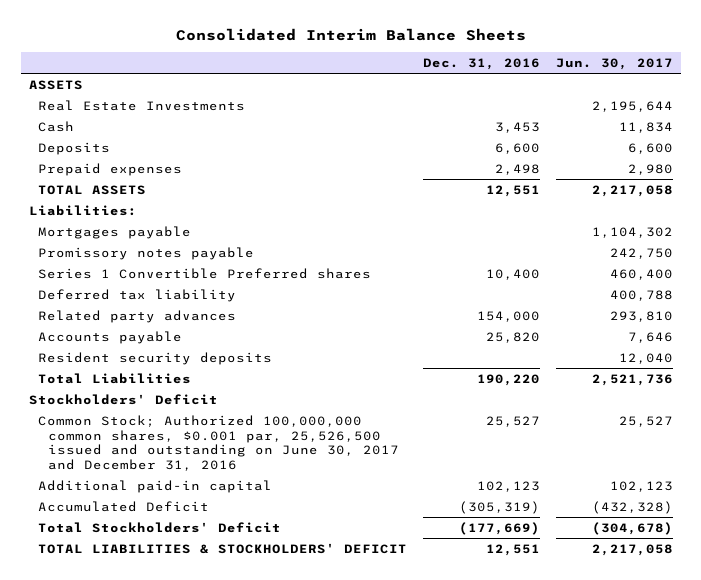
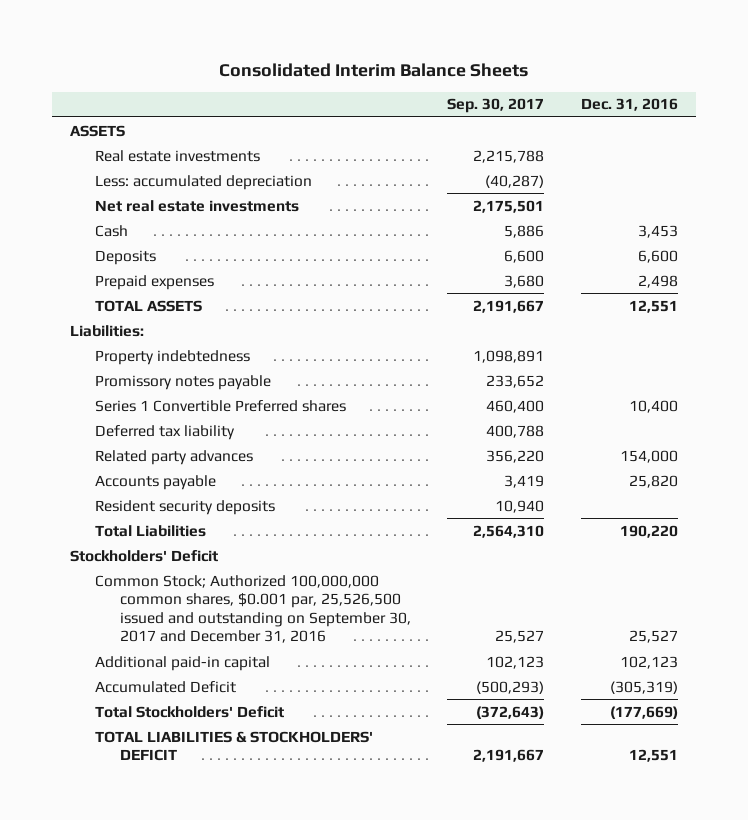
- | Dec. 31, 2016 | Jun. 30, 2017
+ | Sep. 30, 2017 | Dec. 31, 2016
- Real Estate Investments | | 2,195,644
+ Real estate investments | 2,215,788 |
+ Less: accumulated depreciation | (40,287) |
+ Net real estate investments | 2,175,501 |
- Mortgages payable | | 1,104,302
+ Property indebtedness | 1,098,891 |
- Common Stock; Authorized 100,000,000 common shares, $0.001 par, 25,526,500 issued and outstanding on June 30, 2017 and December 31, 2016 | 25,527 | 25,527
+ Common Stock; Authorized 100,000,000 common shares, $0.001 par, 25,526,500 issued and outstanding on September 30, 2017 and December 31, 2016 | 25,527 | 25,527

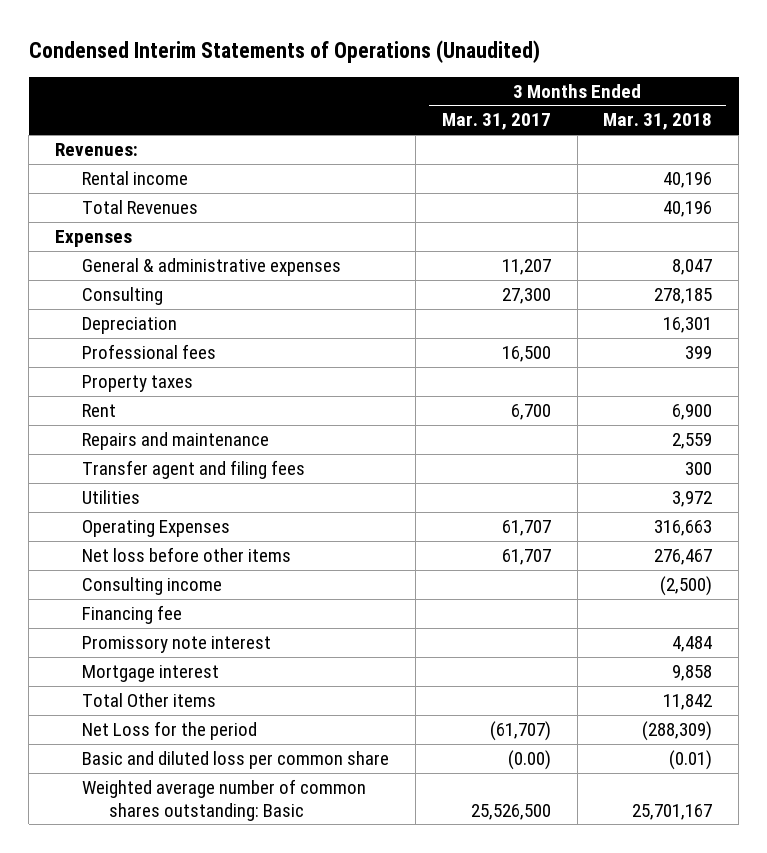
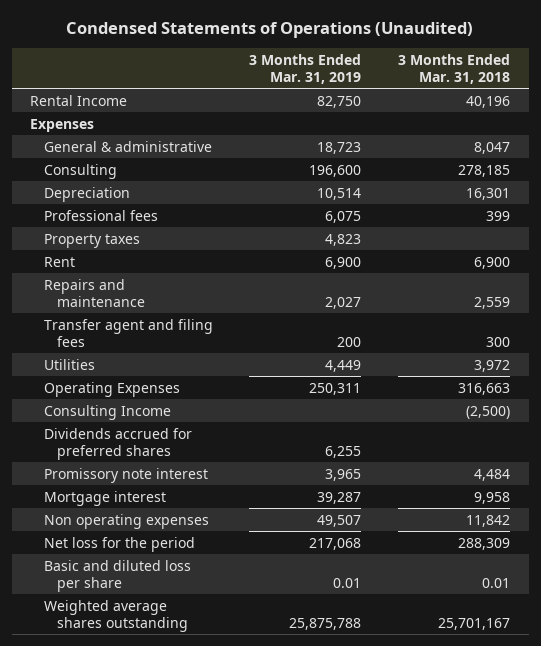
- Condensed Interim Statements of Operations (Unaudited)
+ Condensed Statements of Operations (Unaudited)
- | 3 Months Ended Mar. 31, 2017 | 3 Months Ended Mar. 31, 2018
+ | 3 Months Ended Mar. 31, 2019 | 3 Months Ended Mar. 31, 2018
- Revenues:
- Rental income | | 40,196
- Total Revenues | | 40,196
+ Rental Income | 82,750 | 40,196
- General & administrative expenses | 11,207 | 8,047
+ General & administrative | 18,723 | 8,047
- Net loss before other items | 61,707 | 276,467
- Consulting income | | (2,500)
- Financing fee
+ Consulting Income | | (2,500)
+ Dividends accrued for preferred shares | 6,255 |
- Mortgage interest | | 9,858
- Total Other items | | 11,842
- Net Loss for the period | (61,707) | (288,309)
- Basic and diluted loss per common share | (0.00) | (0.01)
- Weighted average number of common shares outstanding: Basic | 25,526,500 | 25,701,167
+ Mortgage interest | 39,287 | 9,958
+ Non operating expenses | 49,507 | 11,842
+ Net loss for the period | 217,068 | 288,309
+ Basic and diluted loss per share | 0.01 | 0.01
+ Weighted average shares outstanding | 25,875,788 | 25,701,167

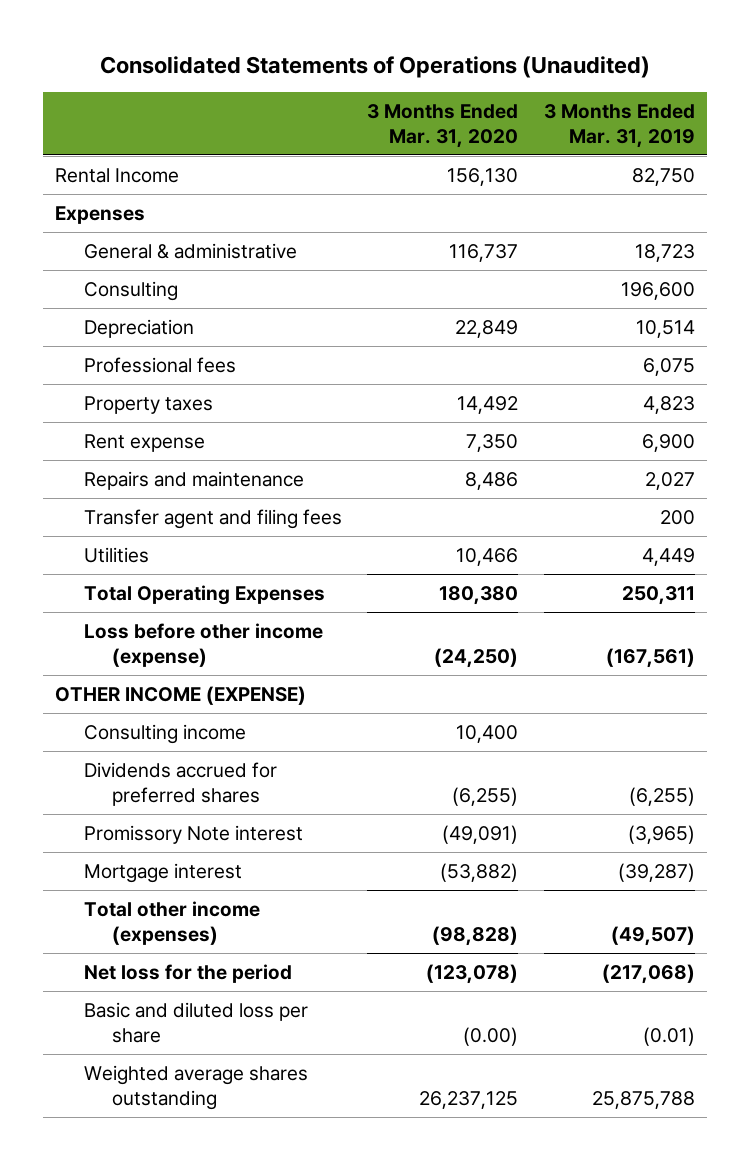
- Condensed Statements of Operations (Unaudited)
+ Consolidated Statements of Operations (Unaudited)
- | 3 Months Ended Mar. 31, 2019 | 3 Months Ended Mar. 31, 2018
+ | 3 Months Ended Mar. 31, 2020 | 3 Months Ended Mar. 31, 2019
- Rent | 6,900 | 6,900
+ Rent expense | 7,350 | 6,900
- Operating Expenses | 250,311 | 316,663
- Consulting Income | | (2,500)
- Dividends accrued for preferred shares | 6,255 |
- Promissory note interest | 3,965 | 4,484
- Mortgage interest | 39,287 | 9,958
- Non operating expenses | 49,507 | 11,842
- Net loss for the period | 217,068 | 288,309
- Basic and diluted loss per share | 0.01 | 0.01
+ Total Operating Expenses | 180,380 | 250,311
+ Loss before other income (expense) | (24,250) | (167,561)
+ OTHER INCOME (EXPENSE)
+ Consulting income | 10,400 |
+ Dividends accrued for preferred shares | (6,255) | (6,255)
+ Promissory Note interest | (49,091) | (3,965)
+ Mortgage interest | (53,882) | (39,287)
+ Total other income (expenses) | (98,828) | (49,507)
+ Net loss for the period | (123,078) | (217,068)
+ Basic and diluted loss per share | (0.00) | (0.01)

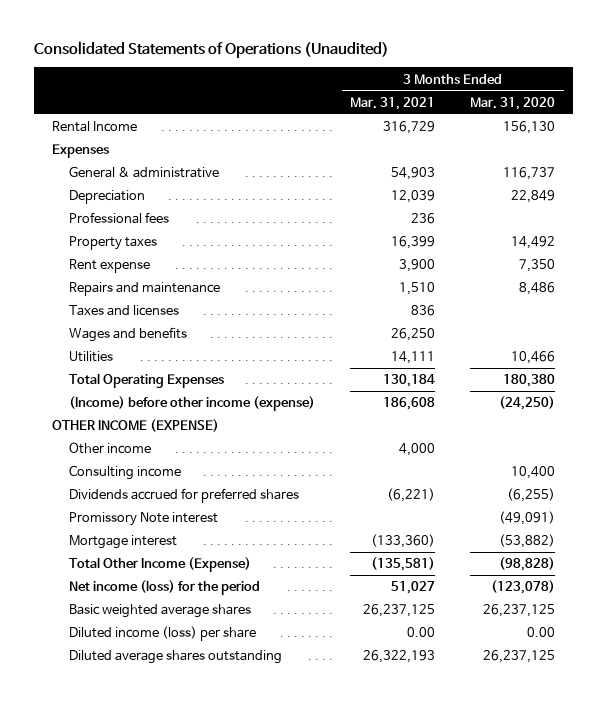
- | 3 Months Ended Mar. 31, 2020 | 3 Months Ended Mar. 31, 2019
+ | 3 Months Ended Mar. 31, 2021 | 3 Months Ended Mar. 31, 2020
- Consulting | | 196,600
- Transfer agent and filing fees | | 200
+ Taxes and licenses | 836 |
+ Wages and benefits | 26,250 |
- Loss before other income (expense) | (24,250) | (167,561)
+ (Income) before other income (expense) | 186,608 | (24,250)
+ Other income | 4,000 |
- Total other income (expenses) | (98,828) | (49,507)
- Net loss for the period | (123,078) | (217,068)
- Basic and diluted loss per share | (0.00) | (0.01)
- Weighted average shares outstanding | 26,237,125 | 25,875,788
+ Total Other Income (Expense) | (135,581) | (98,828)
+ Net income (loss) for the period | 51,027 | (123,078)
+ Basic weighted average shares | 26,237,125 | 26,237,125
+ Diluted income (loss) per share | 0.00 | 0.00
+ Diluted average shares outstanding | 26,322,193 | 26,237,125

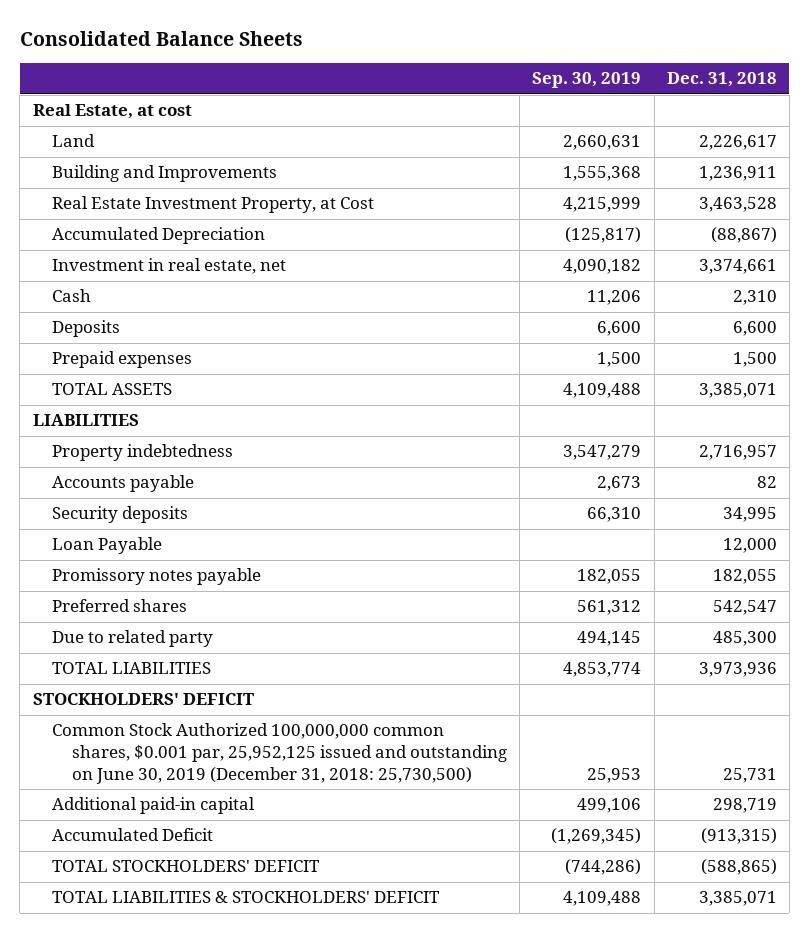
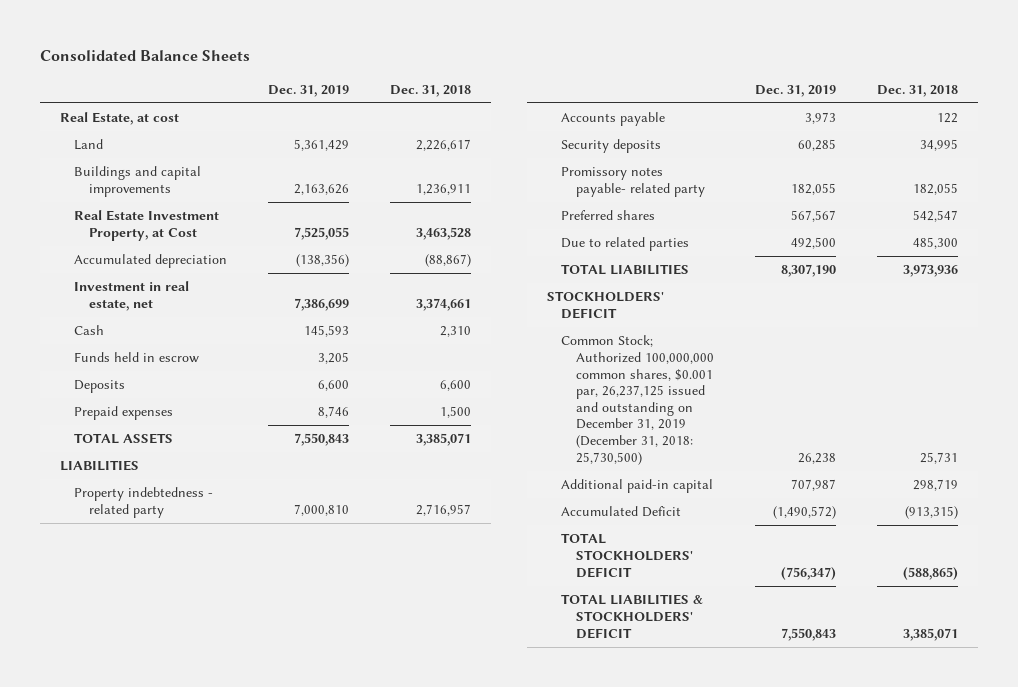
- | Sep. 30, 2019 | Dec. 31, 2018
+ | Dec. 31, 2019 | Dec. 31, 2018
- Building and Improvements | 1,555,368 | 1,236,911
+ Buildings and capital improvements | 2,163,626 | 1,236,911
- Accumulated Depreciation | (125,817) | (88,867)
+ Accumulated depreciation | (138,356) | (88,867)
+ Funds held in escrow | 3,205 |
- Property indebtedness | 3,547,279 | 2,716,957
- Accounts payable | 2,673 | 82
+ Property indebtedness - related party | 7,000,810 | 2,716,957
+ Accounts payable | 3,973 | 122
- Loan Payable | | 12,000
- Promissory notes payable | 182,055 | 182,055
+ Promissory notes payable- related party | 182,055 | 182,055
- Due to related party | 494,145 | 485,300
+ Due to related parties | 492,500 | 485,300
- Common Stock Authorized 100,000,000 common shares, $0.001 par, 25,952,125 issued and outstanding on June 30, 2019 (December 31, 2018: 25,730,500) | 25,953 | 25,731
+ Common Stock; Authorized 100,000,000 common shares, $0.001 par, 26,237,125 issued and outstanding on December 31, 2019 (December 31, 2018: 25,730,500) | 26,238 | 25,731

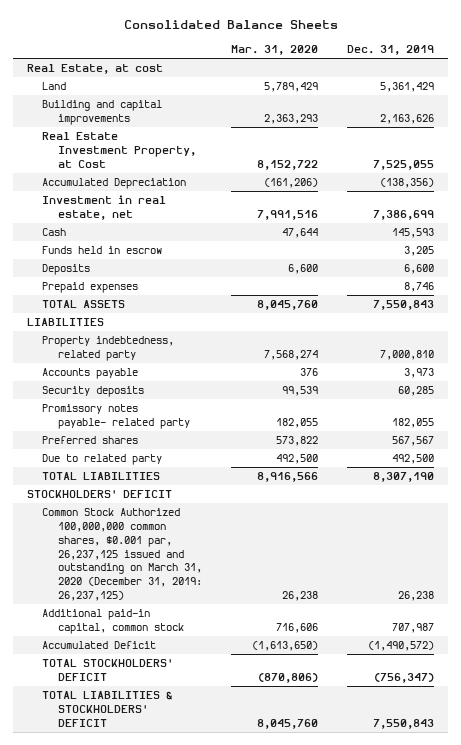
- | Dec. 31, 2019 | Dec. 31, 2018
+ | Mar. 31, 2020 | Dec. 31, 2019
- Buildings and capital improvements | 2,163,626 | 1,236,911
+ Building and capital improvements | 2,363,293 | 2,163,626
- Accumulated depreciation | (138,356) | (88,867)
+ Accumulated Depreciation | (161,206) | (138,356)
- Property indebtedness - related party | 7,000,810 | 2,716,957
+ Property indebtedness, related party | 7,568,274 | 7,000,810
- Due to related parties | 492,500 | 485,300
+ Due to related party | 492,500 | 492,500
- Common Stock; Authorized 100,000,000 common shares, $0.001 par, 26,237,125 issued and outstanding on December 31, 2019 (December 31, 2018: 25,730,500) | 26,238 | 25,731
- Additional paid-in capital | 707,987 | 298,719
+ Common Stock Authorized 100,000,000 common shares, $0.001 par, 26,237,125 issued and outstanding on March 31, 2020 (December 31, 2019: 26,237,125) | 26,238 | 26,238
+ Additional paid-in capital, common stock | 716,606 | 707,987

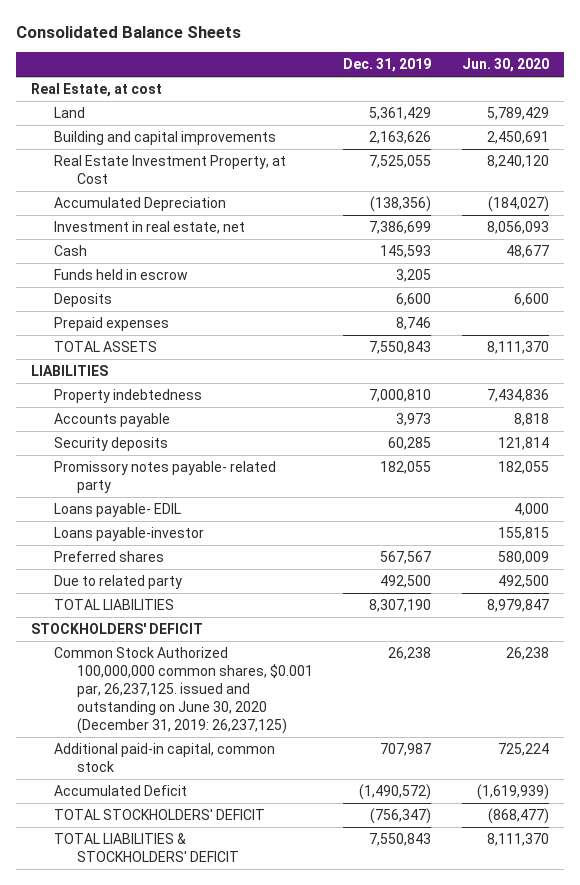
- | Mar. 31, 2020 | Dec. 31, 2019
+ | Dec. 31, 2019 | Jun. 30, 2020
- Property indebtedness, related party | 7,568,274 | 7,000,810
+ Property indebtedness | 7,000,810 | 7,434,836
+ Loans payable- EDIL | | 4,000
+ Loans payable-investor | | 155,815
- Common Stock Authorized 100,000,000 common shares, $0.001 par, 26,237,125 issued and outstanding on March 31, 2020 (December 31, 2019: 26,237,125) | 26,238 | 26,238
+ Common Stock Authorized 100,000,000 common shares, $0.001 par, 26,237,125. issued and outstanding on June 30, 2020 (December 31, 2019: 26,237,125) | 26,238 | 26,238

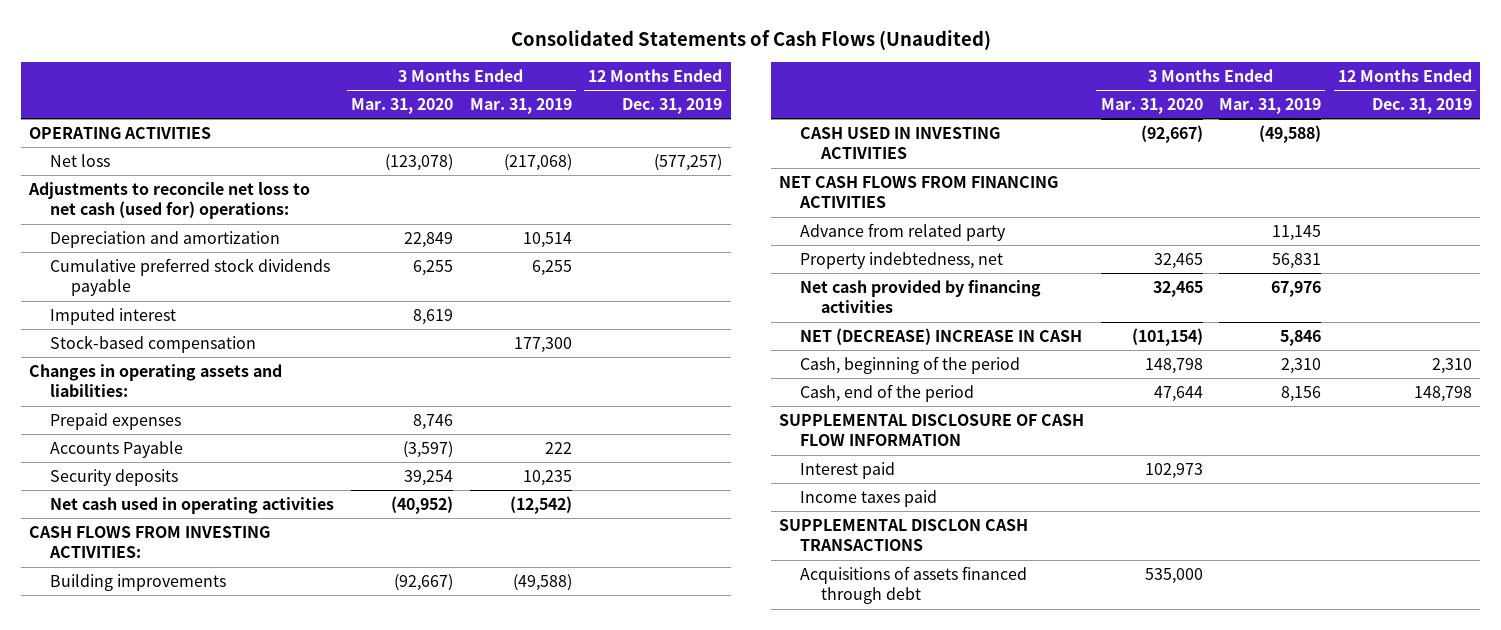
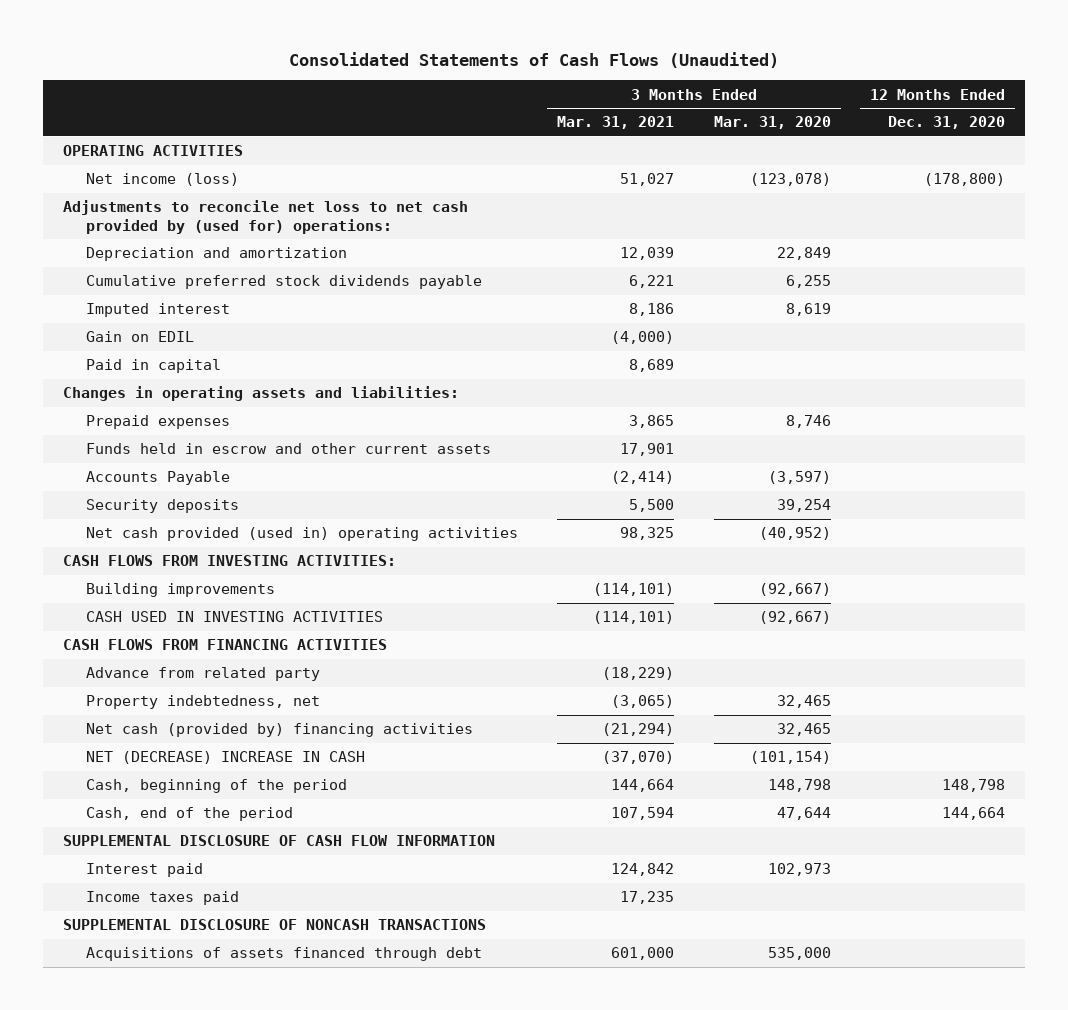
- | 3 Months Ended Mar. 31, 2020 | 3 Months Ended Mar. 31, 2019 | 12 Months Ended Dec. 31, 2019
+ | 3 Months Ended Mar. 31, 2021 | 3 Months Ended Mar. 31, 2020 | 12 Months Ended Dec. 31, 2020
- Net loss | (123,078) | (217,068) | (577,257)
- Adjustments to reconcile net loss to net cash (used for) operations:
+ Net income (loss) | 51,027 | (123,078) | (178,800)
+ Adjustments to reconcile net loss to net cash provided by (used for) operations:
- Stock-based compensation | | 177,300 |
+ Gain on EDIL | (4,000) | |
+ Paid in capital | 8,689 | |
+ Funds held in escrow and other current assets | 17,901 | |
- Net cash used in operating activities | (40,952) | (12,542) |
+ Net cash provided (used in) operating activities | 98,325 | (40,952) |
- NET CASH FLOWS FROM FINANCING ACTIVITIES
+ CASH FLOWS FROM FINANCING ACTIVITIES
- Net cash provided by financing activities | 32,465 | 67,976 |
+ Net cash (provided by) financing activities | (21,294) | 32,465 |
- SUPPLEMENTAL DISCLON CASH TRANSACTIONS
+ SUPPLEMENTAL DISCLOSURE OF NONCASH TRANSACTIONS

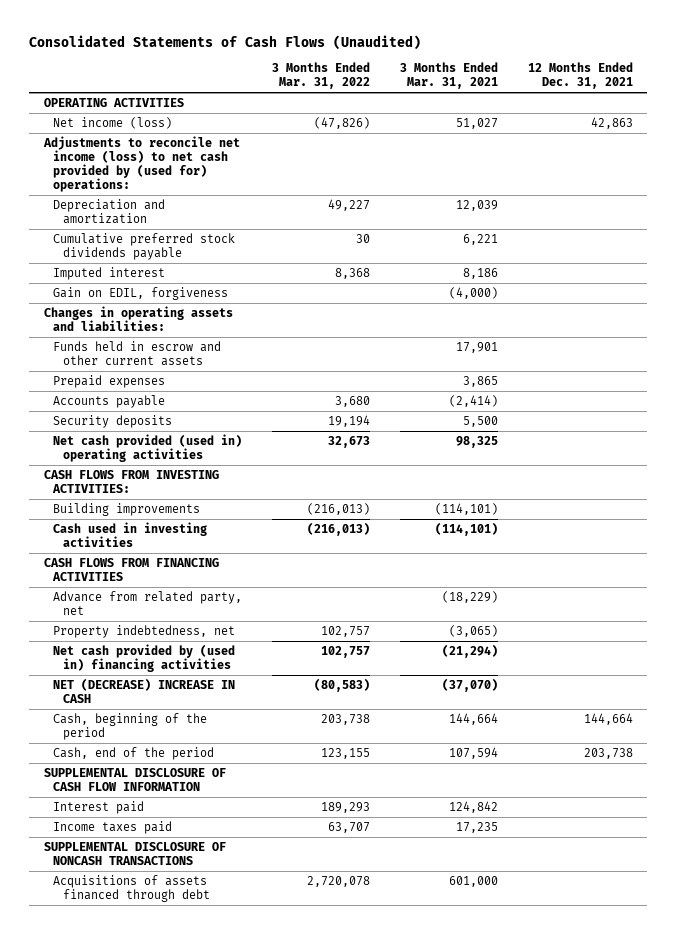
- | 3 Months Ended Mar. 31, 2021 | 3 Months Ended Mar. 31, 2020 | 12 Months Ended Dec. 31, 2020
+ | 3 Months Ended Mar. 31, 2022 | 3 Months Ended Mar. 31, 2021 | 12 Months Ended Dec. 31, 2021
- Adjustments to reconcile net loss to net cash provided by (used for) operations:
+ Adjustments to reconcile net income (loss) to net cash provided by (used for) operations:
- Gain on EDIL | (4,000) | |
- Paid in capital | 8,689 | |
+ Gain on EDIL, forgiveness | | (4,000) |
- Accounts Payable | (2,414) | (3,597) |
moved down: Prepaid expenses | | 3,865 |
+ Accounts payable | 3,680 | (2,414) |
- CASH USED IN INVESTING ACTIVITIES | (114,101) | (92,667) |
+ Cash used in investing activities | (216,013) | (114,101) |
- Advance from related party | (18,229) | |
+ Advance from related party, net | | (18,229) |
- Net cash (provided by) financing activities | (21,294) | 32,465 |
+ Net cash provided by (used in) financing activities | 102,757 | (21,294) |

